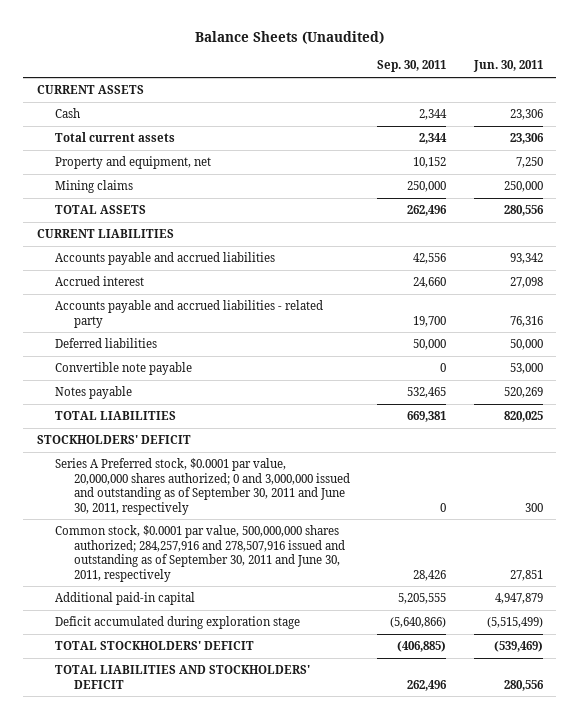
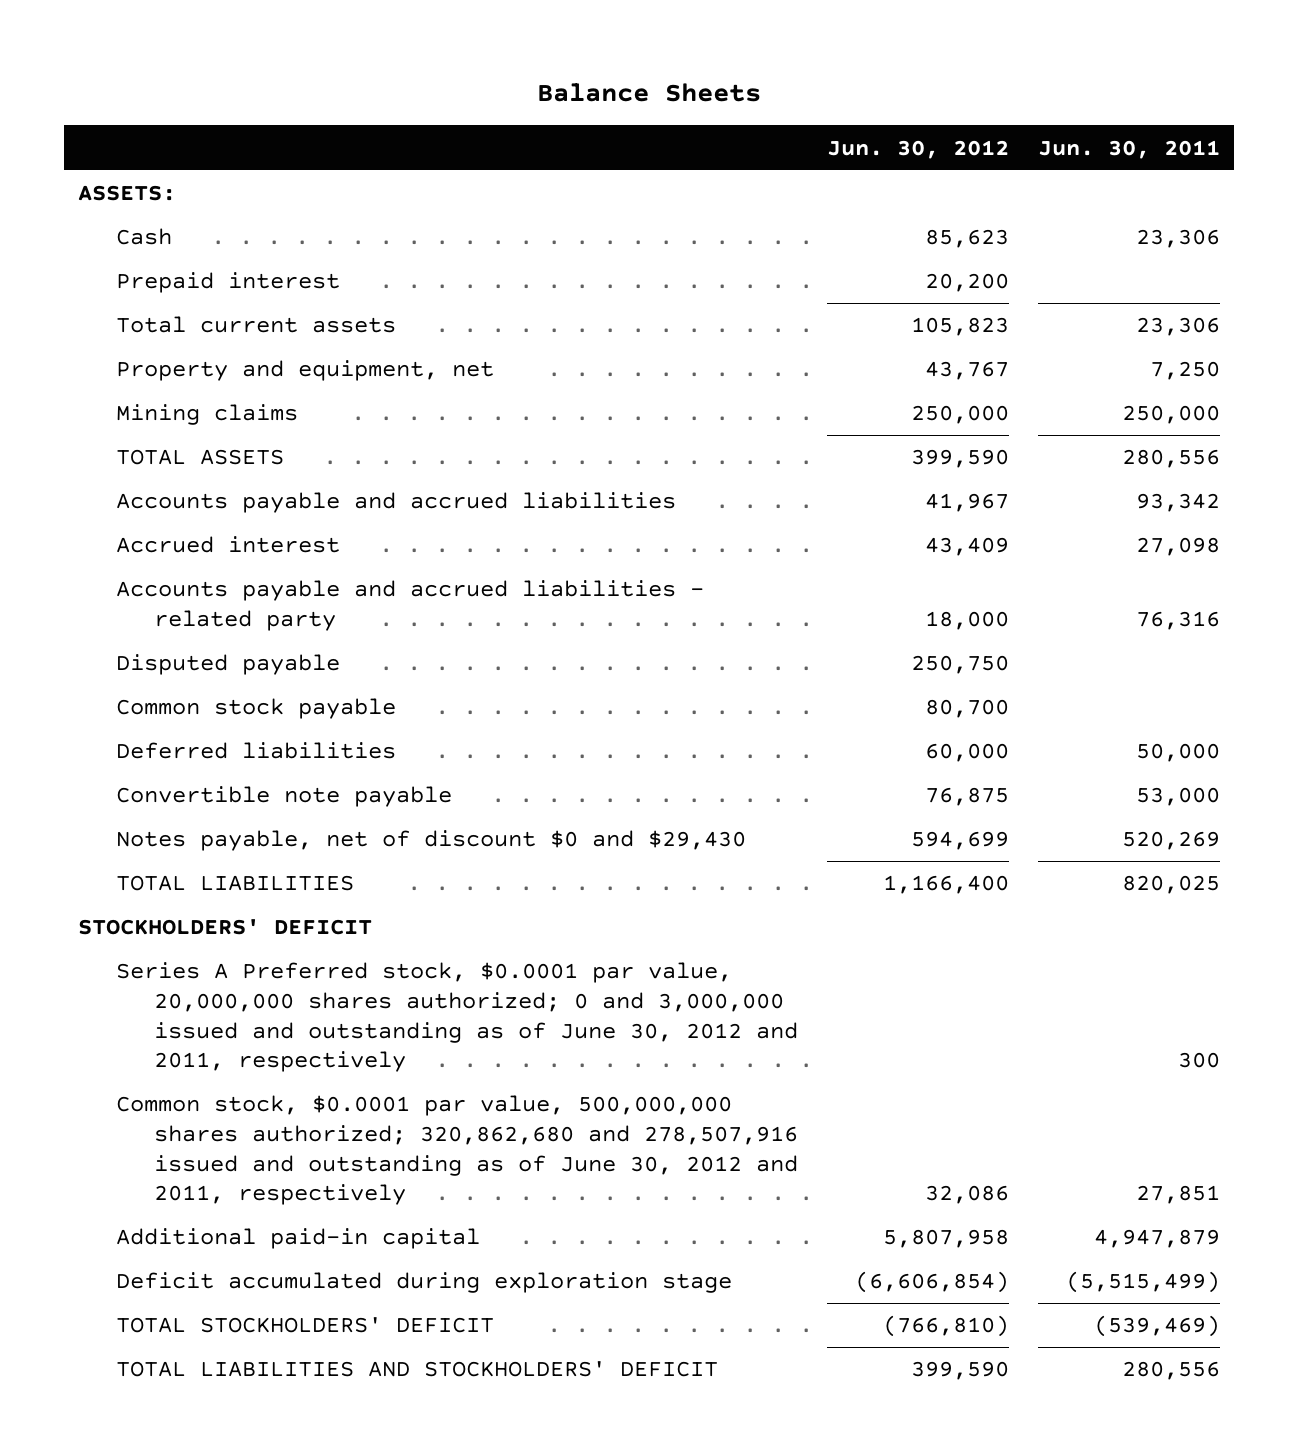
- Balance Sheets (Unaudited)
+ Balance Sheets
- | Sep. 30, 2011 | Jun. 30, 2011
+ | Jun. 30, 2012 | Jun. 30, 2011
- CURRENT ASSETS
+ ASSETS:
+ Prepaid interest | 20,200 |
- CURRENT LIABILITIES
+ Disputed payable | 250,750 |
+ Common stock payable | 80,700 |
- Notes payable | 532,465 | 520,269
+ Notes payable, net of discount $0 and $29,430 | 594,699 | 520,269
- Series A Preferred stock, $0.0001 par value, 20,000,000 shares authorized; 0 and 3,000,000 issued and outstanding as of September 30, 2011 and June 30, 2011, respectively | 0 | 300
- Common stock, $0.0001 par value, 500,000,000 shares authorized; 284,257,916 and 278,507,916 issued and outstanding as of September 30, 2011 and June 30, 2011, respectively | 28,426 | 27,851
+ Series A Preferred stock, $0.0001 par value, 20,000,000 shares authorized; 0 and 3,000,000 issued and outstanding as of June 30, 2012 and 2011, respectively | | 300
+ Common stock, $0.0001 par value, 500,000,000 shares authorized; 320,862,680 and 278,507,916 issued and outstanding as of June 30, 2012 and 2011, respectively | 32,086 | 27,851

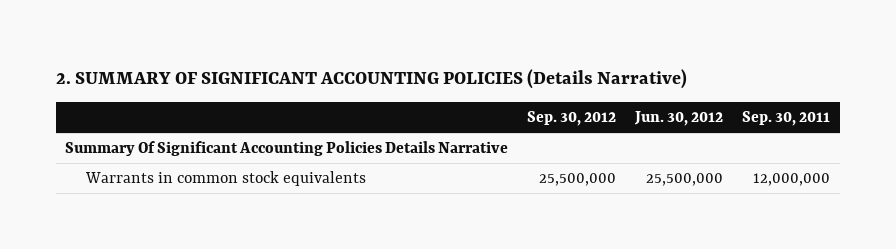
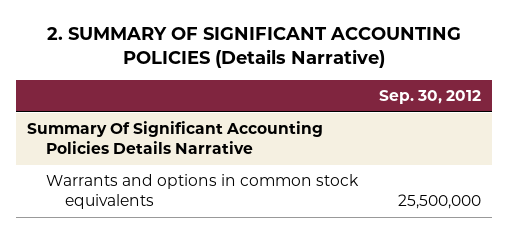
- | Sep. 30, 2012 | Jun. 30, 2012 | Sep. 30, 2011
+ | Sep. 30, 2012
- Warrants in common stock equivalents | 25,500,000 | 25,500,000 | 12,000,000
+ Warrants and options in common stock equivalents | 25,500,000

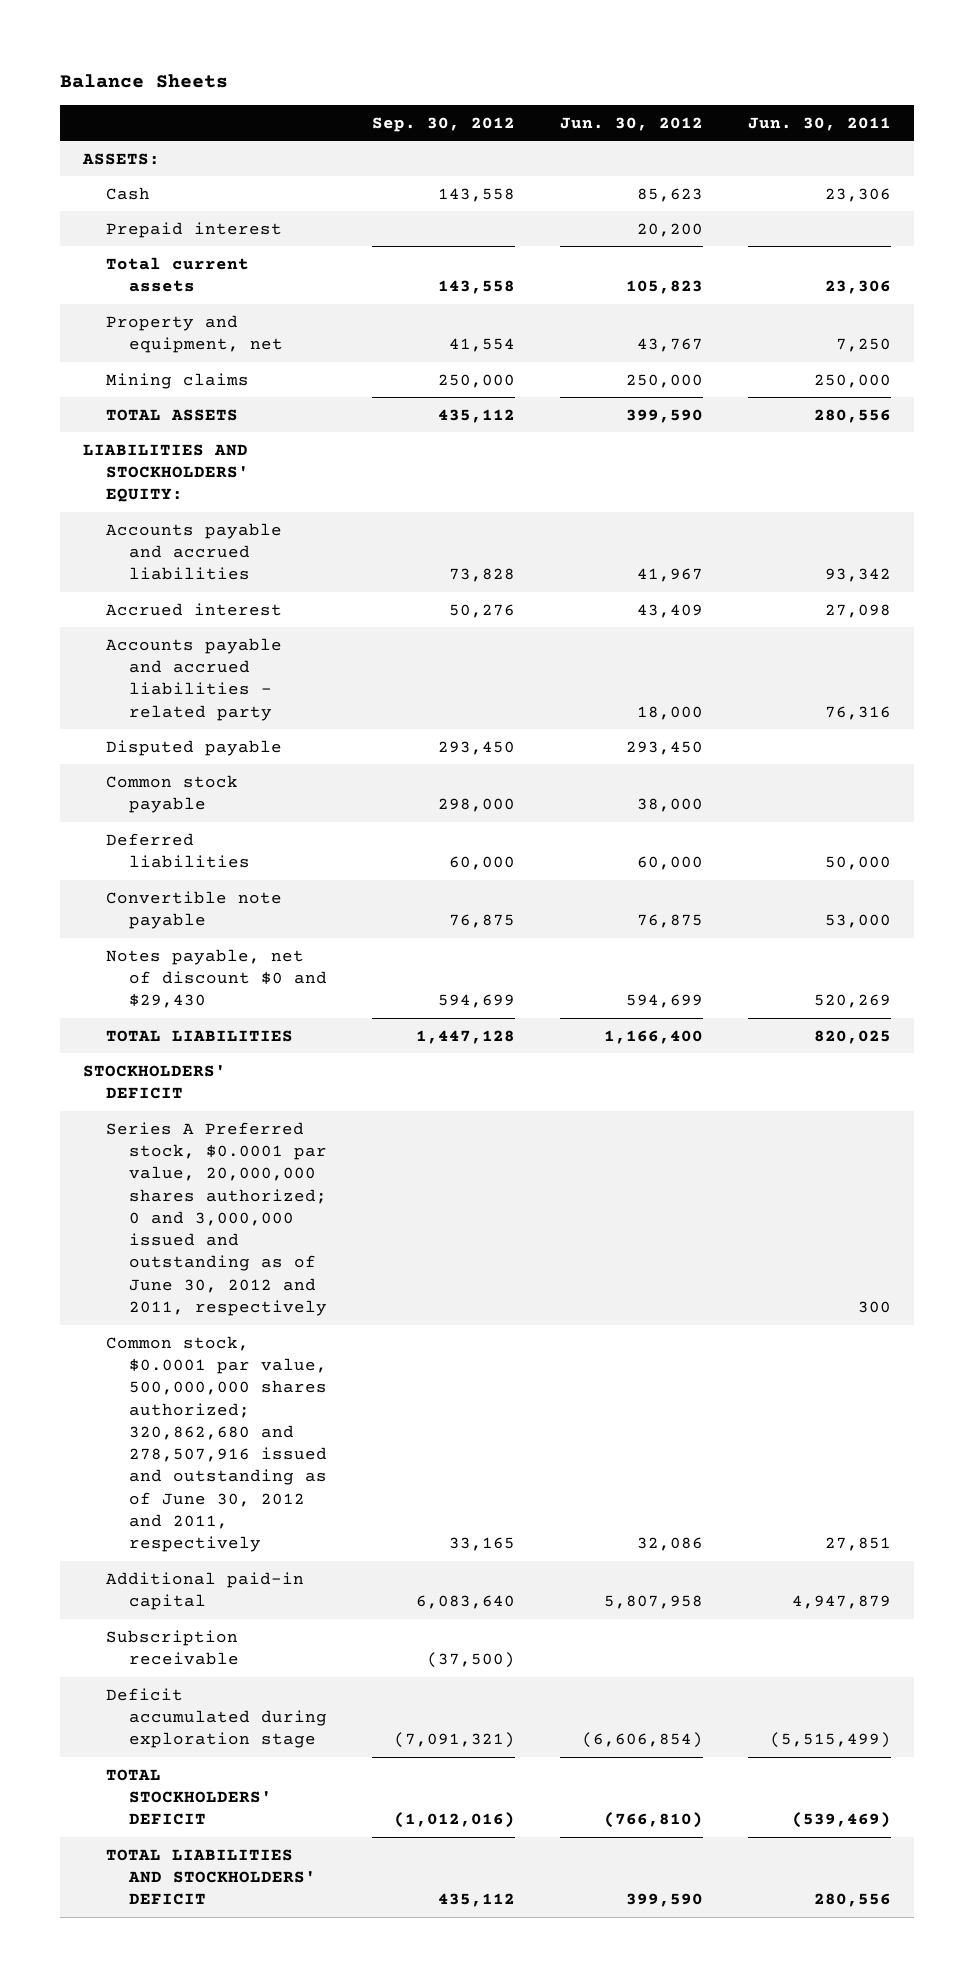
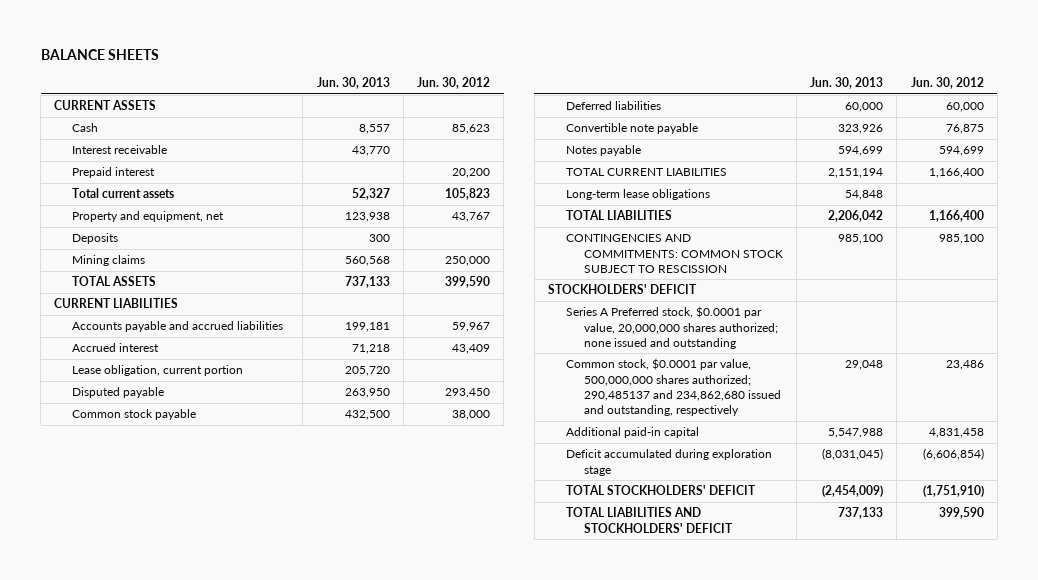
- Balance Sheets
+ BALANCE SHEETS
- | Sep. 30, 2012 | Jun. 30, 2012 | Jun. 30, 2011
+ | Jun. 30, 2013 | Jun. 30, 2012
- ASSETS:
+ CURRENT ASSETS
+ Interest receivable | 43,770 |
+ Deposits | 300 |
- LIABILITIES AND STOCKHOLDERS' EQUITY:
- Accounts payable and accrued liabilities | 73,828 | 41,967 | 93,342
+ CURRENT LIABILITIES
+ Accounts payable and accrued liabilities | 199,181 | 59,967
- Accounts payable and accrued liabilities - related party | | 18,000 | 76,316
+ Lease obligation, current portion | 205,720 |
- Notes payable, net of discount $0 and $29,430 | 594,699 | 594,699 | 520,269
+ Notes payable | 594,699 | 594,699
+ TOTAL CURRENT LIABILITIES | 2,151,194 | 1,166,400
+ Long-term lease obligations | 54,848 |
+ CONTINGENCIES AND COMMITMENTS: COMMON STOCK SUBJECT TO RESCISSION | 985,100 | 985,100
- Series A Preferred stock, $0.0001 par value, 20,000,000 shares authorized; 0 and 3,000,000 issued and outstanding as of June 30, 2012 and 2011, respectively | | | 300
- Common stock, $0.0001 par value, 500,000,000 shares authorized; 320,862,680 and 278,507,916 issued and outstanding as of June 30, 2012 and 2011, respectively | 33,165 | 32,086 | 27,851
- Additional paid-in capital | 6,083,640 | 5,807,958 | 4,947,879
- Subscription receivable | (37,500) | |
+ Series A Preferred stock, $0.0001 par value, 20,000,000 shares authorized; none issued and outstanding
+ Common stock, $0.0001 par value, 500,000,000 shares authorized; 290,485137 and 234,862,680 issued and outstanding, respectively | 29,048 | 23,486
+ Additional paid-in capital | 5,547,988 | 4,831,458
- TOTAL STOCKHOLDERS' DEFICIT | (1,012,016) | (766,810) | (539,469)
+ TOTAL STOCKHOLDERS' DEFICIT | (2,454,009) | (1,751,910)

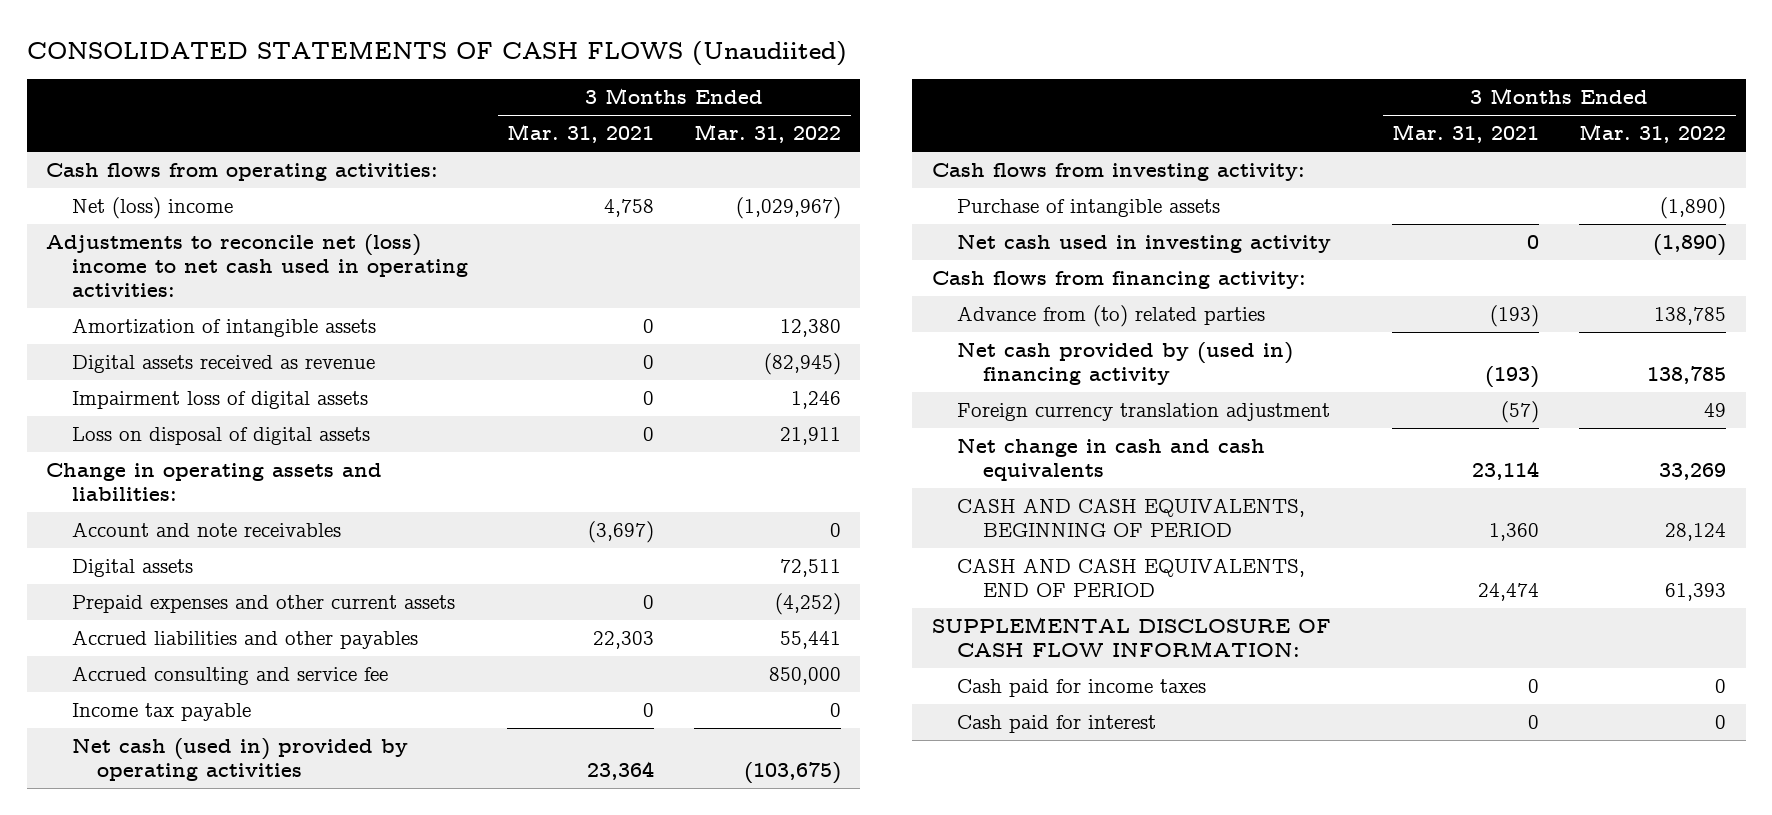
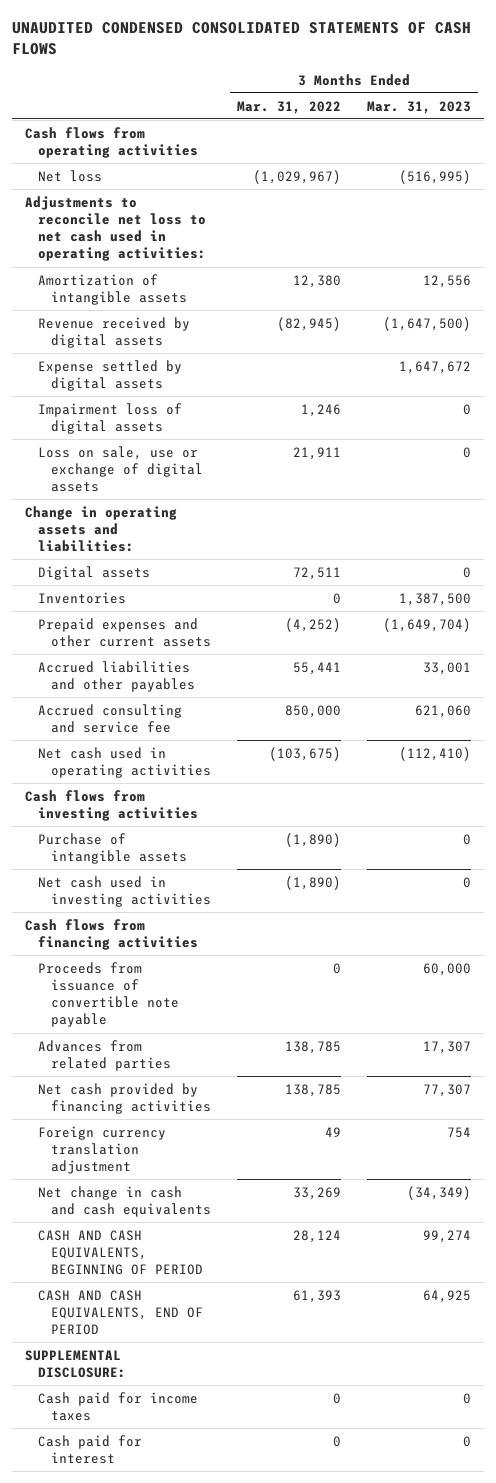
- CONSOLIDATED STATEMENTS OF CASH FLOWS (Unaudiited)
+ UNAUDITED CONDENSED CONSOLIDATED STATEMENTS OF CASH FLOWS
- | 3 Months Ended Mar. 31, 2021 | 3 Months Ended Mar. 31, 2022
+ | 3 Months Ended Mar. 31, 2022 | 3 Months Ended Mar. 31, 2023
- Cash flows from operating activities:
- Net (loss) income | 4,758 | (1,029,967)
- Adjustments to reconcile net (loss) income to net cash used in operating activities:
+ Cash flows from operating activities
+ Net loss | (1,029,967) | (516,995)
+ Adjustments to reconcile net loss to net cash used in operating activities:
- Digital assets received as revenue | 0 | (82,945)
+ Revenue received by digital assets | (82,945) | (1,647,500)
+ Expense settled by digital assets | | 1,647,672
- Loss on disposal of digital assets | 0 | 21,911
+ Loss on sale, use or exchange of digital assets | 21,911 | 0
- Account and note receivables | (3,697) | 0
+ Inventories | 0 | 1,387,500
- Income tax payable | 0 | 0
- Net cash (used in) provided by operating activities | 23,364 | (103,675)
- Cash flows from investing activity:
+ Net cash used in operating activities | (103,675) | (112,410)
+ Cash flows from investing activities
- Net cash used in investing activity | 0 | (1,890)
- Cash flows from financing activity:
- Advance from (to) related parties | (193) | 138,785
- Net cash provided by (used in) financing activity | (193) | 138,785
+ Net cash used in investing activities | (1,890) | 0
+ Cash flows from financing activities
+ Proceeds from issuance of convertible note payable | 0 | 60,000
+ Advances from related parties | 138,785 | 17,307
+ Net cash provided by financing activities | 138,785 | 77,307
- SUPPLEMENTAL DISCLOSURE OF CASH FLOW INFORMATION:
+ SUPPLEMENTAL DISCLOSURE:

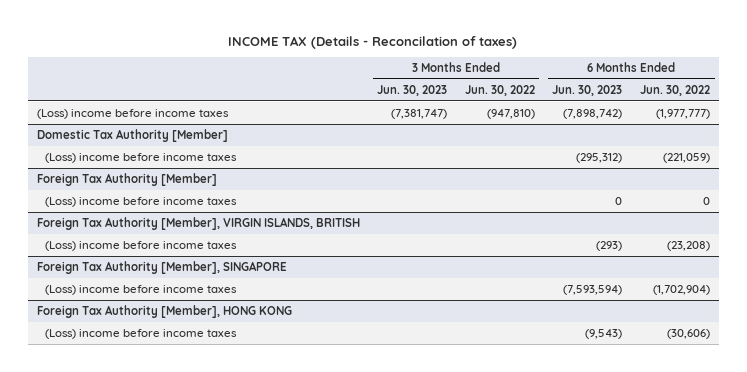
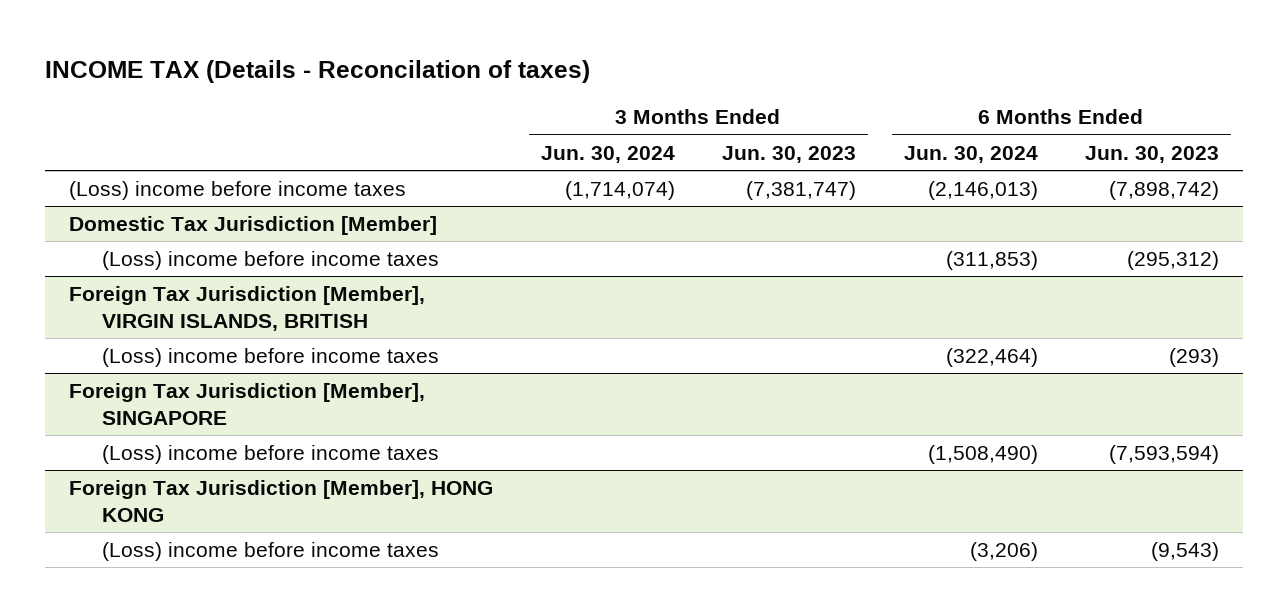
- | 3 Months Ended Jun. 30, 2023 | 3 Months Ended Jun. 30, 2022 | 6 Months Ended Jun. 30, 2023 | 6 Months Ended Jun. 30, 2022
+ | 3 Months Ended Jun. 30, 2024 | 3 Months Ended Jun. 30, 2023 | 6 Months Ended Jun. 30, 2024 | 6 Months Ended Jun. 30, 2023
- Domestic Tax Authority [Member]
+ Domestic Tax Jurisdiction [Member]
- Foreign Tax Authority [Member]
- (Loss) income before income taxes | | | 0 | 0
- Foreign Tax Authority [Member], VIRGIN ISLANDS, BRITISH
+ Foreign Tax Jurisdiction [Member], VIRGIN ISLANDS, BRITISH
- Foreign Tax Authority [Member], SINGAPORE
+ Foreign Tax Jurisdiction [Member], SINGAPORE
- Foreign Tax Authority [Member], HONG KONG
+ Foreign Tax Jurisdiction [Member], HONG KONG

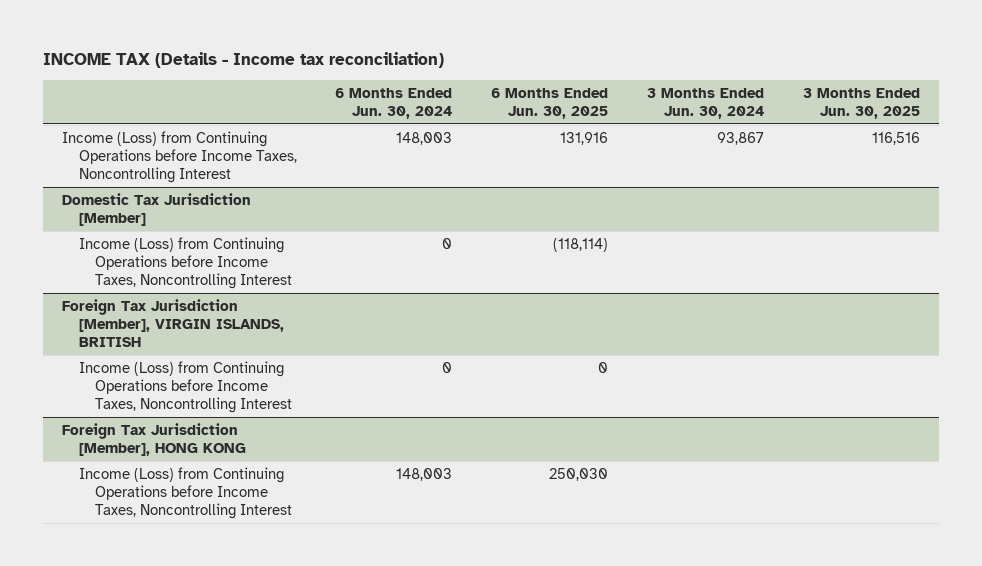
- INCOME TAX (Details - Reconcilation of taxes)
+ INCOME TAX (Details - Income tax reconciliation)
- | 3 Months Ended Jun. 30, 2024 | 3 Months Ended Jun. 30, 2023 | 6 Months Ended Jun. 30, 2024 | 6 Months Ended Jun. 30, 2023
+ | 6 Months Ended Jun. 30, 2024 | 6 Months Ended Jun. 30, 2025 | 3 Months Ended Jun. 30, 2024 | 3 Months Ended Jun. 30, 2025
- (Loss) income before income taxes | (1,714,074) | (7,381,747) | (2,146,013) | (7,898,742)
+ Income (Loss) from Continuing Operations before Income Taxes, Noncontrolling Interest | 148,003 | 131,916 | 93,867 | 116,516
@ Domestic Tax Jurisdiction [Member]
- (Loss) income before income taxes | | | (311,853) | (295,312)
+ Income (Loss) from Continuing Operations before Income Taxes, Noncontrolling Interest | 0 | (118,114) | |
@ Foreign Tax Jurisdiction [Member], VIRGIN ISLANDS, BRITISH
- (Loss) income before income taxes | | | (322,464) | (293)
- Foreign Tax Jurisdiction [Member], SINGAPORE
- (Loss) income before income taxes | | | (1,508,490) | (7,593,594)
@ Foreign Tax Jurisdiction [Member], VIRGIN ISLANDS, BRITISH
+ Income (Loss) from Continuing Operations before Income Taxes, Noncontrolling Interest | 0 | 0 | |
@ Foreign Tax Jurisdiction [Member], HONG KONG
- (Loss) income before income taxes | | | (3,206) | (9,543)
+ Income (Loss) from Continuing Operations before Income Taxes, Noncontrolling Interest | 148,003 | 250,030 | |

